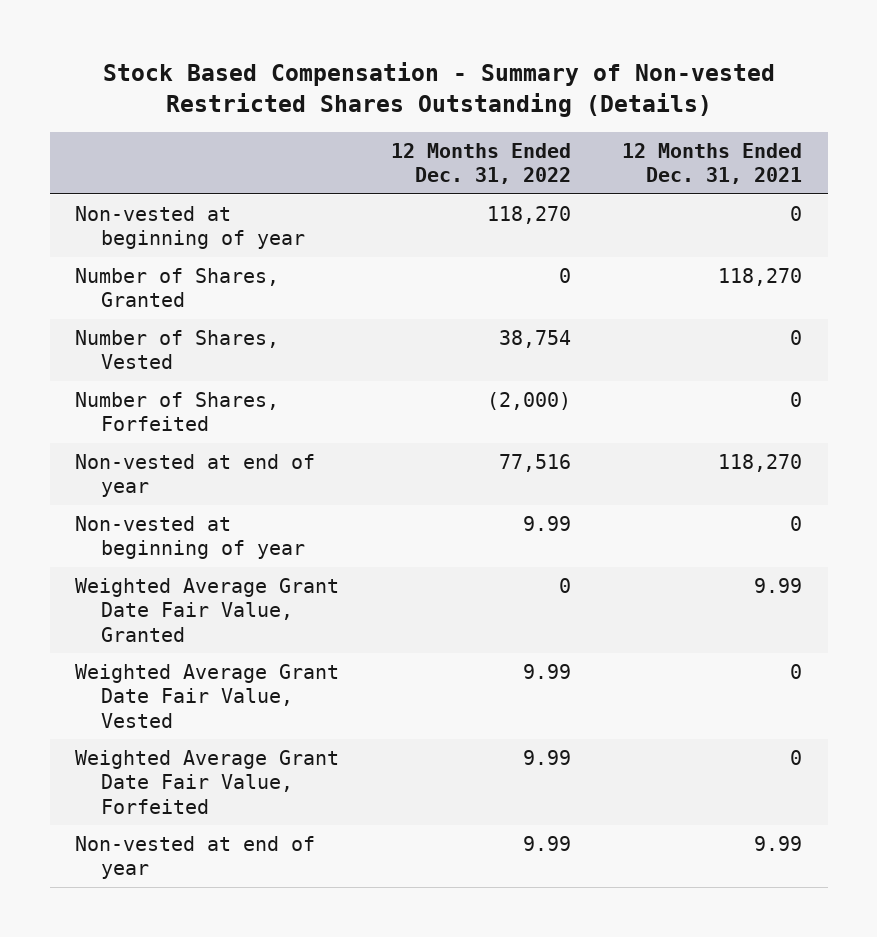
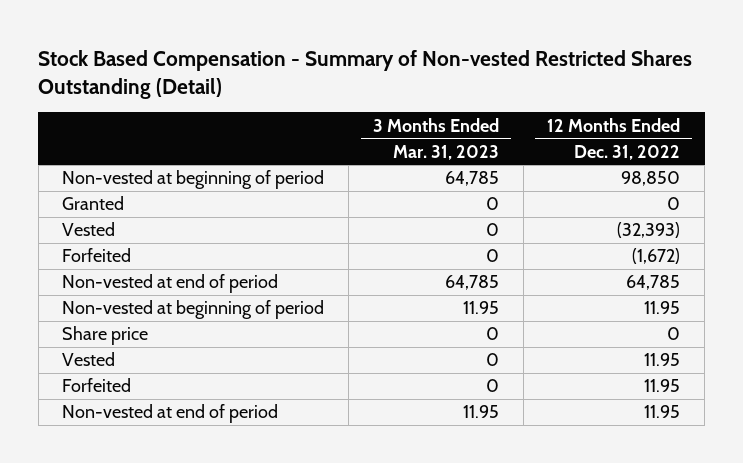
- Stock Based Compensation - Summary of Non-vested Restricted Shares Outstanding (Details)
+ Stock Based Compensation - Summary of Non-vested Restricted Shares Outstanding (Detail)
- | 12 Months Ended Dec. 31, 2022 | 12 Months Ended Dec. 31, 2021
+ | 3 Months Ended Mar. 31, 2023 | 12 Months Ended Dec. 31, 2022
- Non-vested at beginning of year | 118,270 | 0
- Number of Shares, Granted | 0 | 118,270
- Number of Shares, Vested | 38,754 | 0
- Number of Shares, Forfeited | (2,000) | 0
- Non-vested at end of year | 77,516 | 118,270
- Non-vested at beginning of year | 9.99 | 0
- Weighted Average Grant Date Fair Value, Granted | 0 | 9.99
- Weighted Average Grant Date Fair Value, Vested | 9.99 | 0
- Weighted Average Grant Date Fair Value, Forfeited | 9.99 | 0
- Non-vested at end of year | 9.99 | 9.99
+ Non-vested at beginning of period | 64,785 | 98,850
+ Granted | 0 | 0
+ Vested | 0 | (32,393)
+ Forfeited | 0 | (1,672)
+ Non-vested at end of period | 64,785 | 64,785
+ Non-vested at beginning of period | 11.95 | 11.95
+ Share price | 0 | 0
+ Vested | 0 | 11.95
+ Forfeited | 0 | 11.95
+ Non-vested at end of period | 11.95 | 11.95

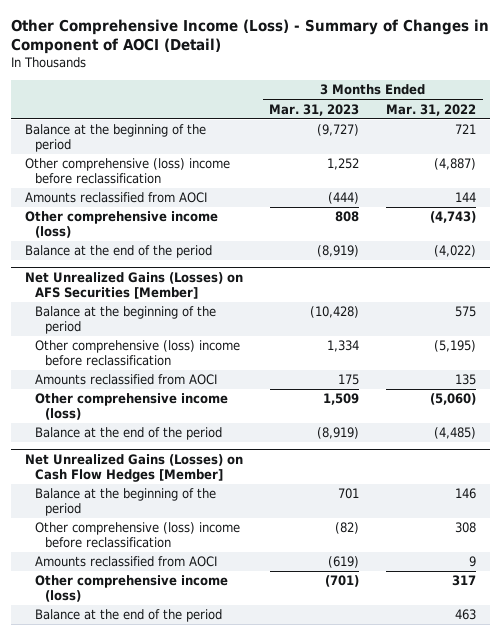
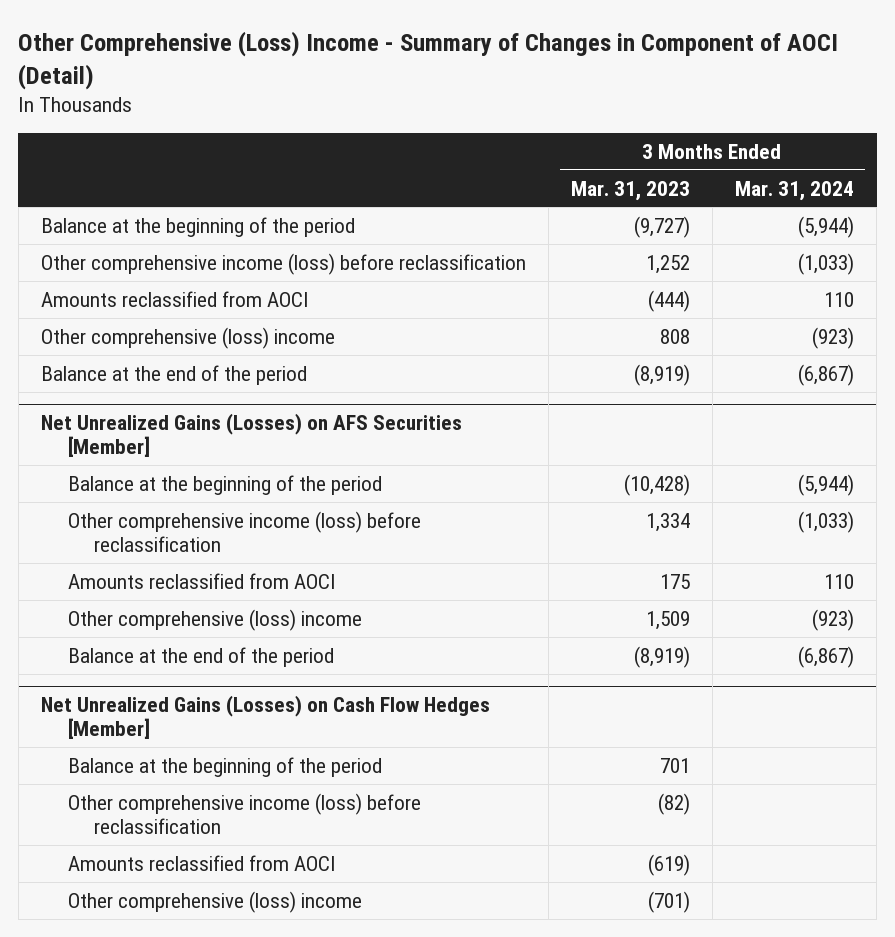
- Other Comprehensive Income (Loss) - Summary of Changes in Component of AOCI (Detail)
+ Other Comprehensive (Loss) Income - Summary of Changes in Component of AOCI (Detail)
- | 3 Months Ended Mar. 31, 2023 | 3 Months Ended Mar. 31, 2022
+ | 3 Months Ended Mar. 31, 2023 | 3 Months Ended Mar. 31, 2024
- Other comprehensive (loss) income before reclassification | 1,252 | (4,887)
+ Other comprehensive income (loss) before reclassification | 1,252 | (1,033)
- Other comprehensive income (loss) | 808 | (4,743)
+ Other comprehensive (loss) income | 808 | (923)
@ Net Unrealized Gains (Losses) on AFS Securities [Member]
- Other comprehensive (loss) income before reclassification | 1,334 | (5,195)
+ Other comprehensive income (loss) before reclassification | 1,334 | (1,033)
- Other comprehensive income (loss) | 1,509 | (5,060)
+ Other comprehensive (loss) income | 1,509 | (923)
@ Net Unrealized Gains (Losses) on Cash Flow Hedges [Member]
- Other comprehensive (loss) income before reclassification | (82) | 308
+ Other comprehensive income (loss) before reclassification | (82) |
- Other comprehensive income (loss) | (701) | 317
- Balance at the end of the period | | 463
+ Other comprehensive (loss) income | (701) |

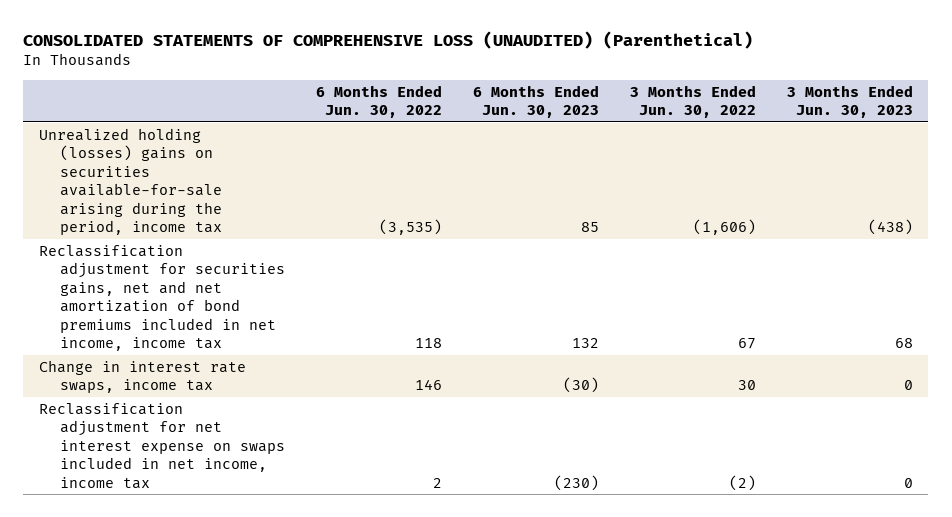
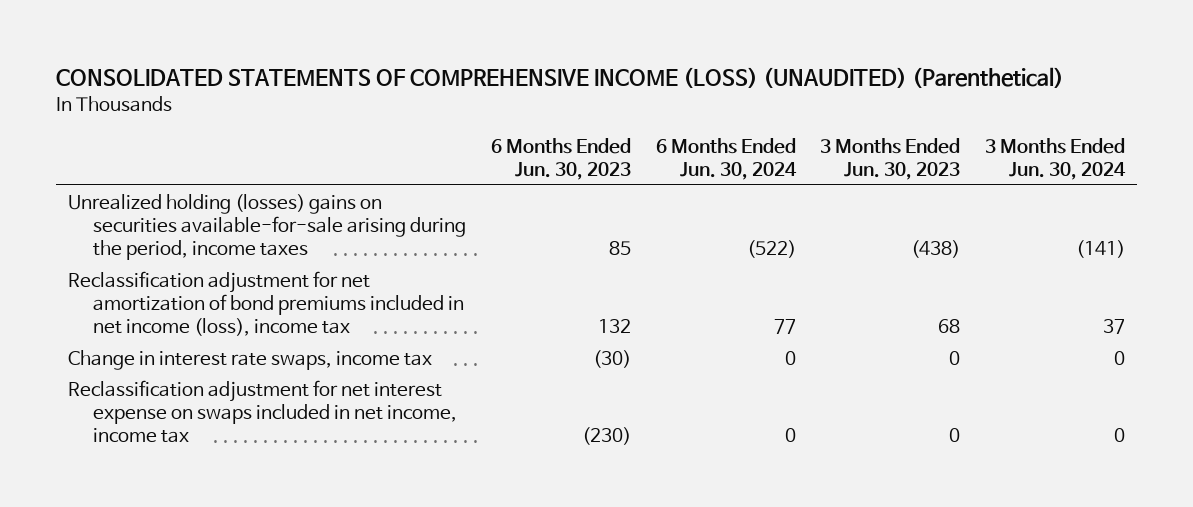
- CONSOLIDATED STATEMENTS OF COMPREHENSIVE LOSS (UNAUDITED) (Parenthetical)
+ CONSOLIDATED STATEMENTS OF COMPREHENSIVE INCOME (LOSS) (UNAUDITED) (Parenthetical)
- | 6 Months Ended Jun. 30, 2022 | 6 Months Ended Jun. 30, 2023 | 3 Months Ended Jun. 30, 2022 | 3 Months Ended Jun. 30, 2023
+ | 6 Months Ended Jun. 30, 2023 | 6 Months Ended Jun. 30, 2024 | 3 Months Ended Jun. 30, 2023 | 3 Months Ended Jun. 30, 2024
- Unrealized holding (losses) gains on securities available-for-sale arising during the period, income tax | (3,535) | 85 | (1,606) | (438)
- Reclassification adjustment for securities gains, net and net amortization of bond premiums included in net income, income tax | 118 | 132 | 67 | 68
+ Unrealized holding (losses) gains on securities available-for-sale arising during the period, income taxes | 85 | (522) | (438) | (141)
+ Reclassification adjustment for net amortization of bond premiums included in net income (loss), income tax | 132 | 77 | 68 | 37

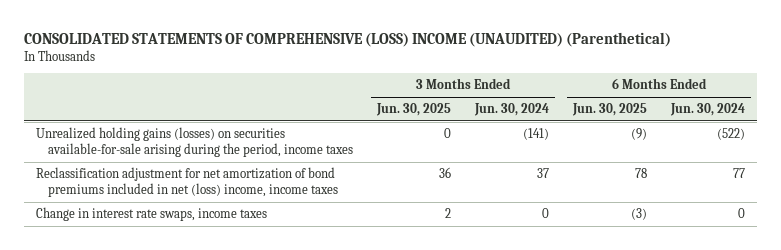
- CONSOLIDATED STATEMENTS OF COMPREHENSIVE INCOME (LOSS) (UNAUDITED) (Parenthetical)
+ CONSOLIDATED STATEMENTS OF COMPREHENSIVE (LOSS) INCOME (UNAUDITED) (Parenthetical)
- | 6 Months Ended Jun. 30, 2023 | 6 Months Ended Jun. 30, 2024 | 3 Months Ended Jun. 30, 2023 | 3 Months Ended Jun. 30, 2024
+ | 3 Months Ended Jun. 30, 2025 | 3 Months Ended Jun. 30, 2024 | 6 Months Ended Jun. 30, 2025 | 6 Months Ended Jun. 30, 2024
- Unrealized holding (losses) gains on securities available-for-sale arising during the period, income taxes | 85 | (522) | (438) | (141)
- Reclassification adjustment for net amortization of bond premiums included in net income (loss), income tax | 132 | 77 | 68 | 37
- Change in interest rate swaps, income tax | (30) | 0 | 0 | 0
- Reclassification adjustment for net interest expense on swaps included in net income, income tax | (230) | 0 | 0 | 0
+ Unrealized holding gains (losses) on securities available-for-sale arising during the period, income taxes | 0 | (141) | (9) | (522)
+ Reclassification adjustment for net amortization of bond premiums included in net (loss) income, income taxes | 36 | 37 | 78 | 77
+ Change in interest rate swaps, income taxes | 2 | 0 | (3) | 0

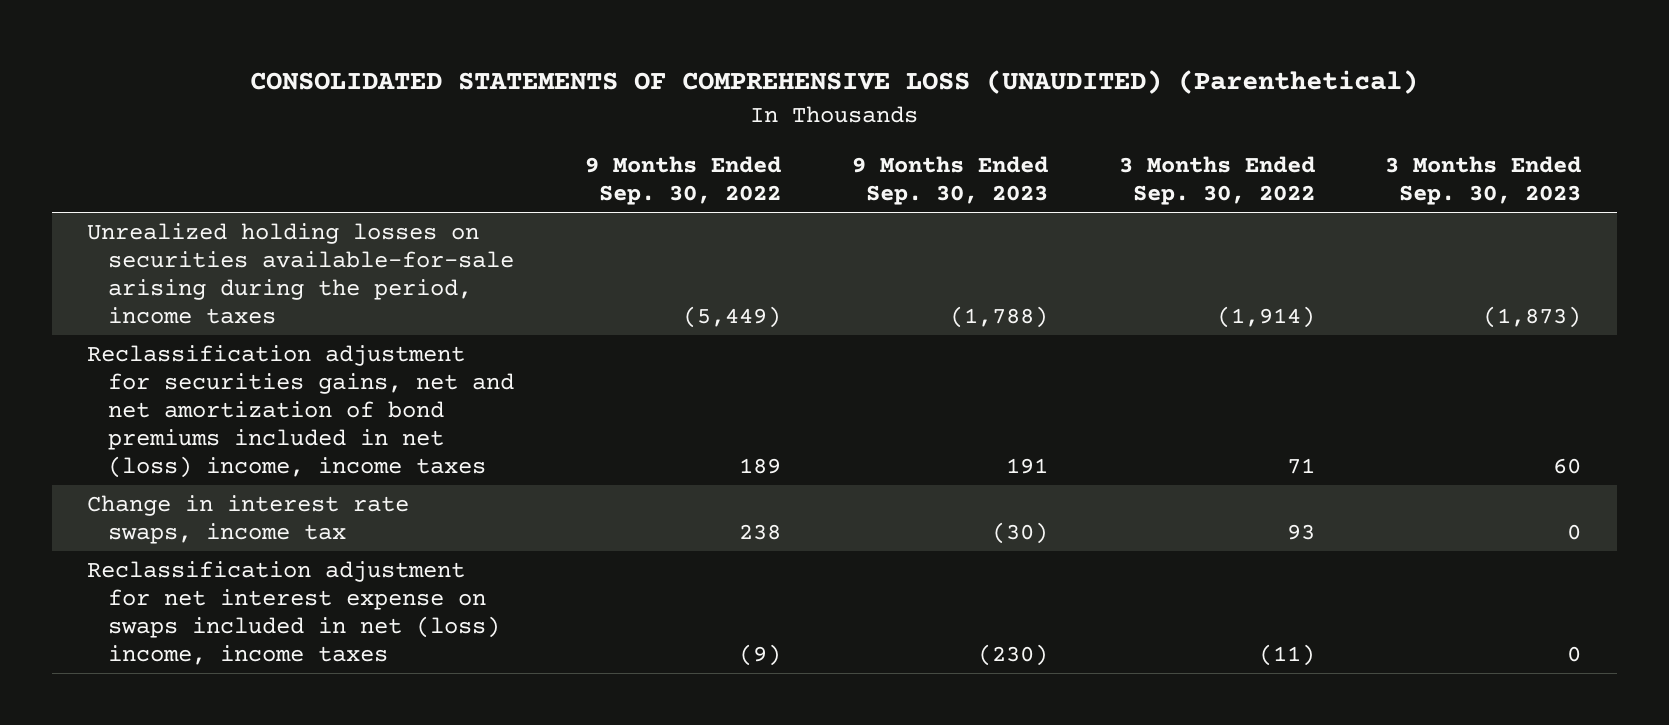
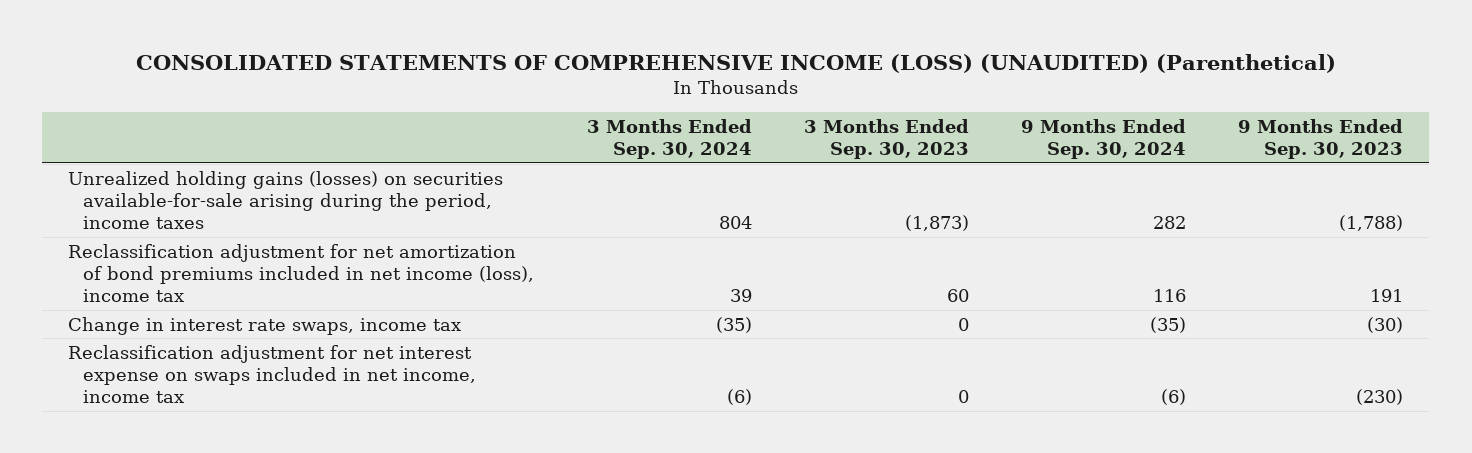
- CONSOLIDATED STATEMENTS OF COMPREHENSIVE LOSS (UNAUDITED) (Parenthetical)
+ CONSOLIDATED STATEMENTS OF COMPREHENSIVE INCOME (LOSS) (UNAUDITED) (Parenthetical)
- | 9 Months Ended Sep. 30, 2022 | 9 Months Ended Sep. 30, 2023 | 3 Months Ended Sep. 30, 2022 | 3 Months Ended Sep. 30, 2023
+ | 3 Months Ended Sep. 30, 2024 | 3 Months Ended Sep. 30, 2023 | 9 Months Ended Sep. 30, 2024 | 9 Months Ended Sep. 30, 2023
- Unrealized holding losses on securities available-for-sale arising during the period, income taxes | (5,449) | (1,788) | (1,914) | (1,873)
- Reclassification adjustment for securities gains, net and net amortization of bond premiums included in net (loss) income, income taxes | 189 | 191 | 71 | 60
+ Unrealized holding gains (losses) on securities available-for-sale arising during the period, income taxes | 804 | (1,873) | 282 | (1,788)
+ Reclassification adjustment for net amortization of bond premiums included in net income (loss), income tax | 39 | 60 | 116 | 191
- Reclassification adjustment for net interest expense on swaps included in net (loss) income, income taxes | (9) | (230) | (11) | 0
+ Reclassification adjustment for net interest expense on swaps included in net income, income tax | (6) | 0 | (6) | (230)

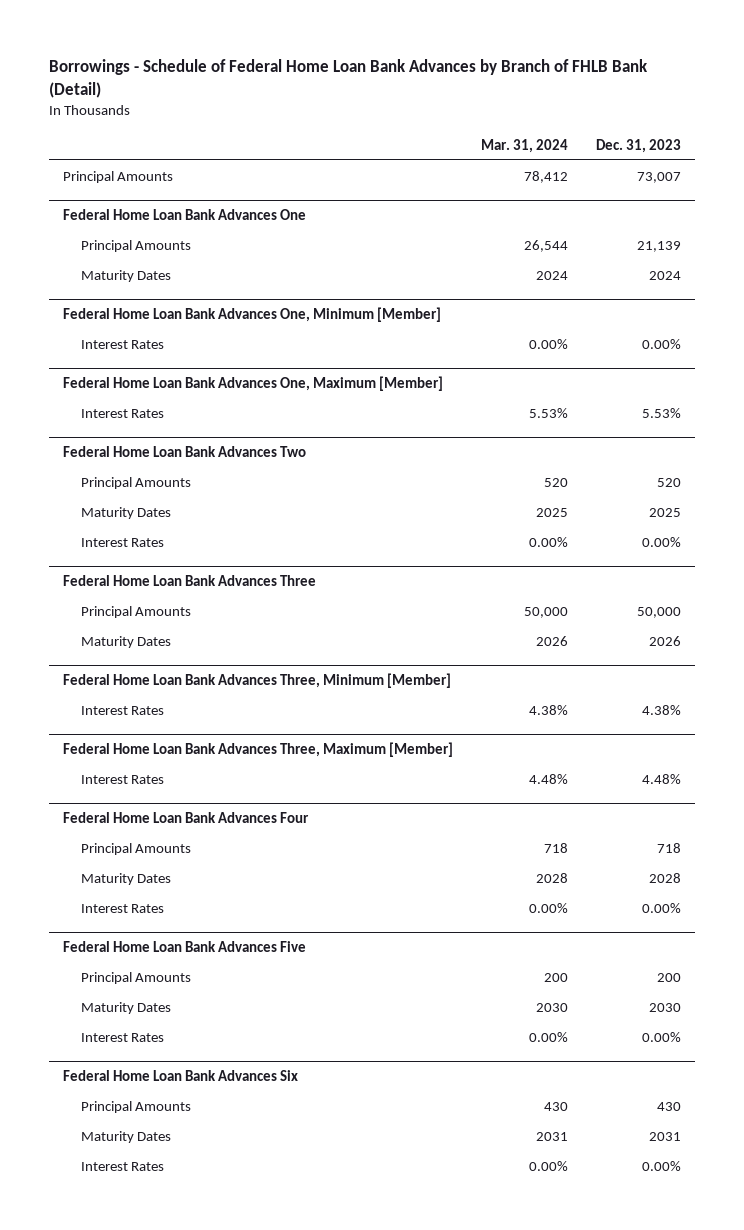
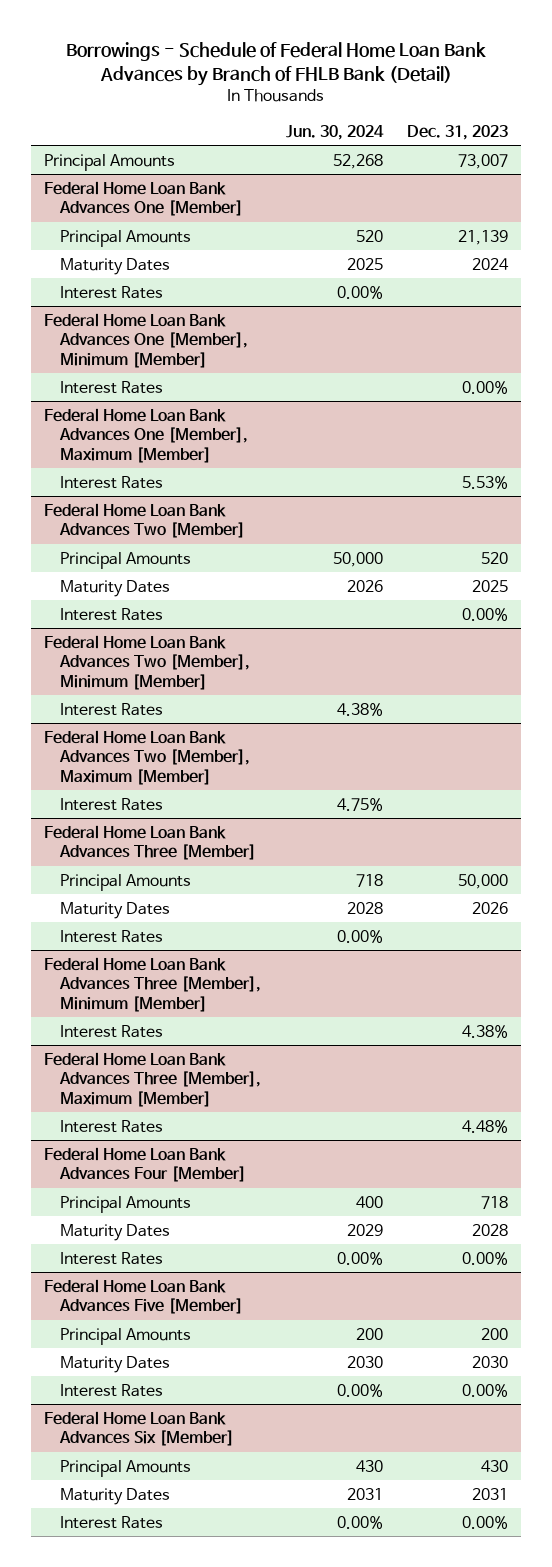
- | Mar. 31, 2024 | Dec. 31, 2023
+ | Jun. 30, 2024 | Dec. 31, 2023
- Federal Home Loan Bank Advances One
+ Federal Home Loan Bank Advances One [Member]
- Federal Home Loan Bank Advances One, Minimum [Member]
+ Interest Rates | 0.00% |
+ Federal Home Loan Bank Advances One [Member], Minimum [Member]
- Federal Home Loan Bank Advances One, Maximum [Member]
+ Federal Home Loan Bank Advances One [Member], Maximum [Member]
- Federal Home Loan Bank Advances Two
+ Federal Home Loan Bank Advances Two [Member]
- Federal Home Loan Bank Advances Three
+ Federal Home Loan Bank Advances Two [Member], Minimum [Member]
+ Interest Rates | 4.38% |
+ Federal Home Loan Bank Advances Two [Member], Maximum [Member]
+ Interest Rates | 4.75% |
+ Federal Home Loan Bank Advances Three [Member]
- Federal Home Loan Bank Advances Three, Minimum [Member]
+ Interest Rates | 0.00% |
+ Federal Home Loan Bank Advances Three [Member], Minimum [Member]
- Federal Home Loan Bank Advances Three, Maximum [Member]
+ Federal Home Loan Bank Advances Three [Member], Maximum [Member]
- Federal Home Loan Bank Advances Four
+ Federal Home Loan Bank Advances Four [Member]
- Federal Home Loan Bank Advances Five
+ Federal Home Loan Bank Advances Five [Member]
- Federal Home Loan Bank Advances Six
+ Federal Home Loan Bank Advances Six [Member]

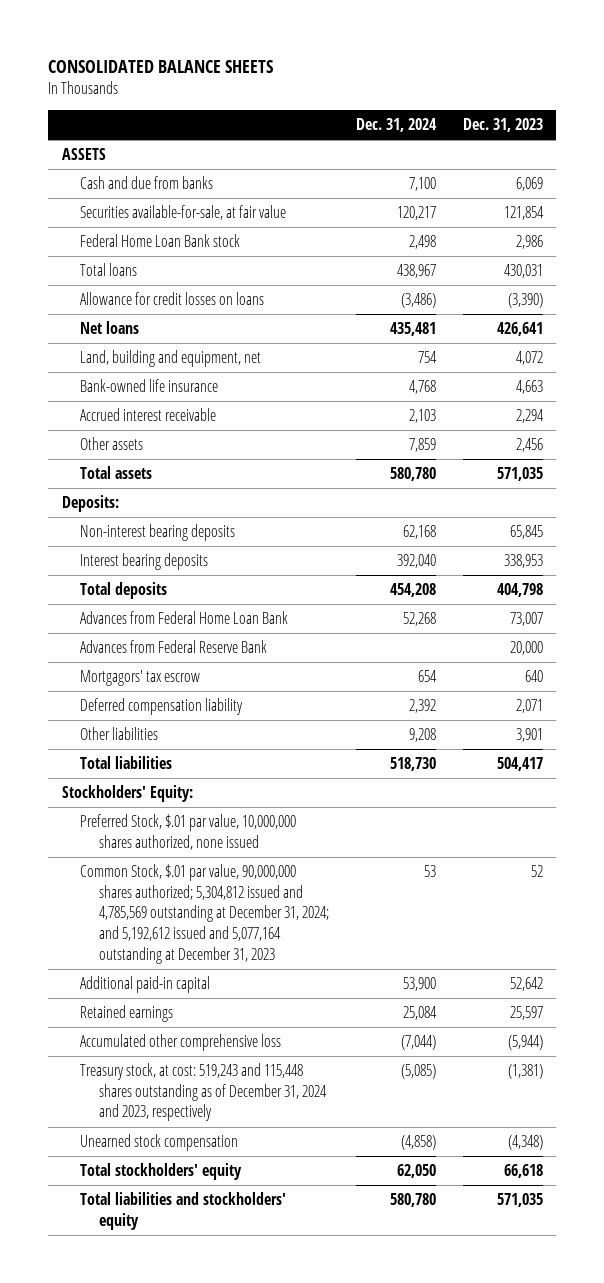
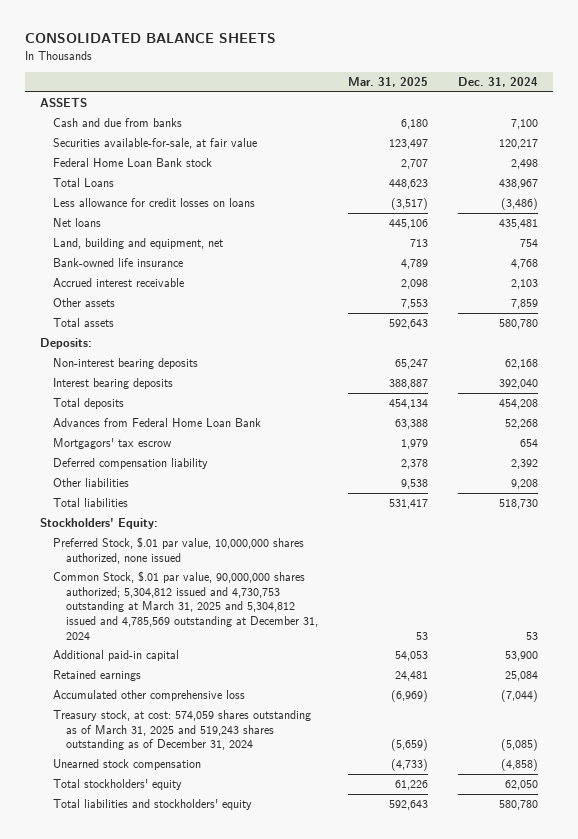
- | Dec. 31, 2024 | Dec. 31, 2023
+ | Mar. 31, 2025 | Dec. 31, 2024
- Total loans | 438,967 | 430,031
- Allowance for credit losses on loans | (3,486) | (3,390)
+ Total Loans | 448,623 | 438,967
+ Less allowance for credit losses on loans | (3,517) | (3,486)
- Advances from Federal Reserve Bank | | 20,000
- Common Stock, $.01 par value, 90,000,000 shares authorized; 5,304,812 issued and 4,785,569 outstanding at December 31, 2024; and 5,192,612 issued and 5,077,164 outstanding at December 31, 2023 | 53 | 52
+ Common Stock, $.01 par value, 90,000,000 shares authorized; 5,304,812 issued and 4,730,753 outstanding at March 31, 2025 and 5,304,812 issued and 4,785,569 outstanding at December 31, 2024 | 53 | 53
- Treasury stock, at cost: 519,243 and 115,448 shares outstanding as of December 31, 2024 and 2023, respectively | (5,085) | (1,381)
+ Treasury stock, at cost: 574,059 shares outstanding as of March 31, 2025 and 519,243 shares outstanding as of December 31, 2024 | (5,659) | (5,085)

